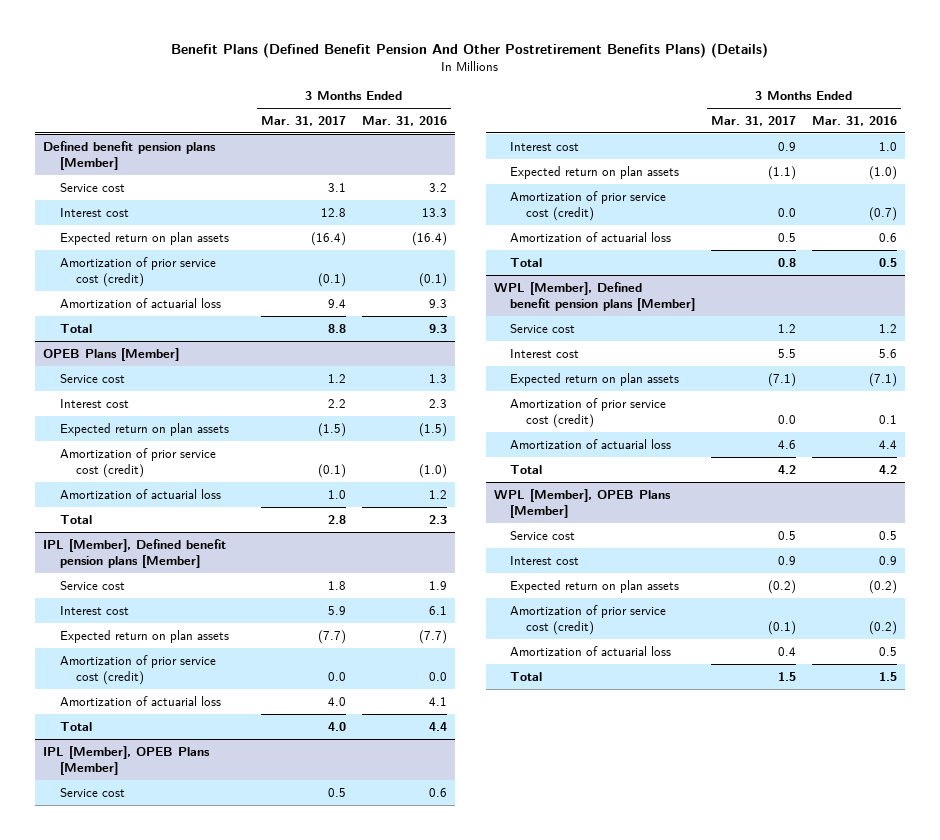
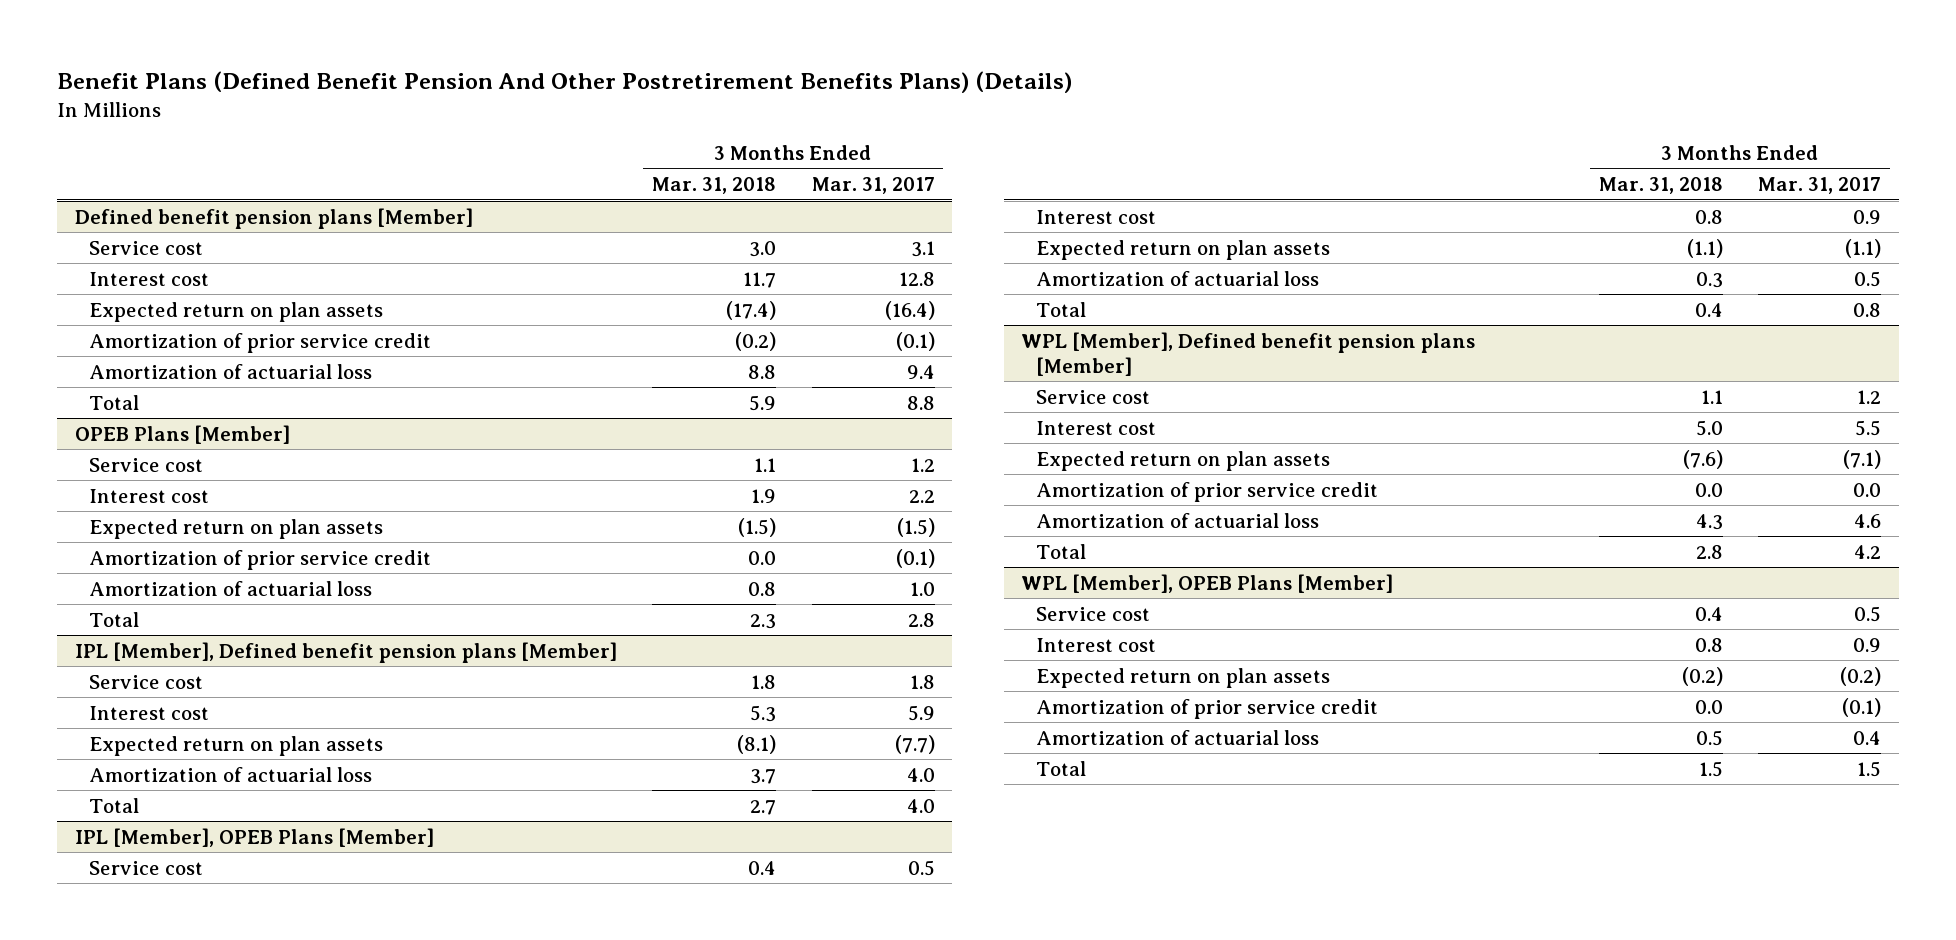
- | 3 Months Ended Mar. 31, 2017 | 3 Months Ended Mar. 31, 2016
+ | 3 Months Ended Mar. 31, 2018 | 3 Months Ended Mar. 31, 2017
@ Defined benefit pension plans [Member]
- Amortization of prior service cost (credit) | (0.1) | (0.1)
+ Amortization of prior service credit | (0.2) | (0.1)
@ OPEB Plans [Member]
- Amortization of prior service cost (credit) | (0.1) | (1.0)
+ Amortization of prior service credit | 0.0 | (0.1)
@ IPL [Member], Defined benefit pension plans [Member]
- Amortization of prior service cost (credit) | 0.0 | 0.0
@ IPL [Member], OPEB Plans [Member]
- Amortization of prior service cost (credit) | 0.0 | (0.7)
@ WPL [Member], Defined benefit pension plans [Member]
- Amortization of prior service cost (credit) | 0.0 | 0.1
+ Amortization of prior service credit | 0.0 | 0.0
@ WPL [Member], OPEB Plans [Member]
- Amortization of prior service cost (credit) | (0.1) | (0.2)
+ Amortization of prior service credit | 0.0 | (0.1)

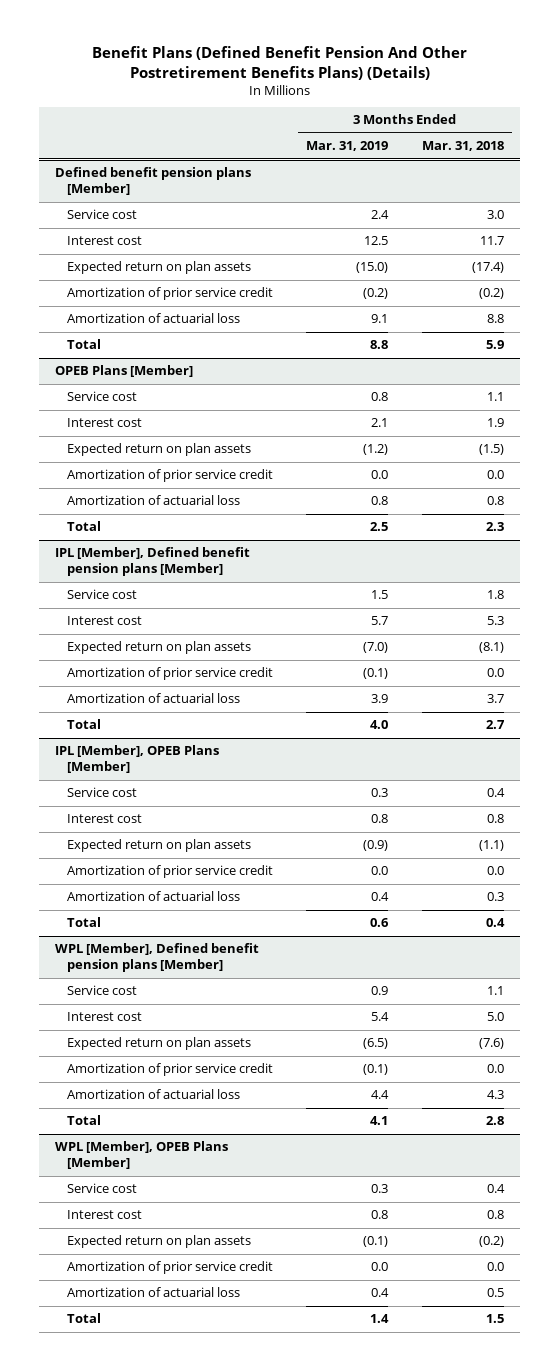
- | 3 Months Ended Mar. 31, 2018 | 3 Months Ended Mar. 31, 2017
+ | 3 Months Ended Mar. 31, 2019 | 3 Months Ended Mar. 31, 2018
@ IPL [Member], Defined benefit pension plans [Member]
+ Amortization of prior service credit | (0.1) | 0.0
@ IPL [Member], OPEB Plans [Member]
+ Amortization of prior service credit | 0.0 | 0.0

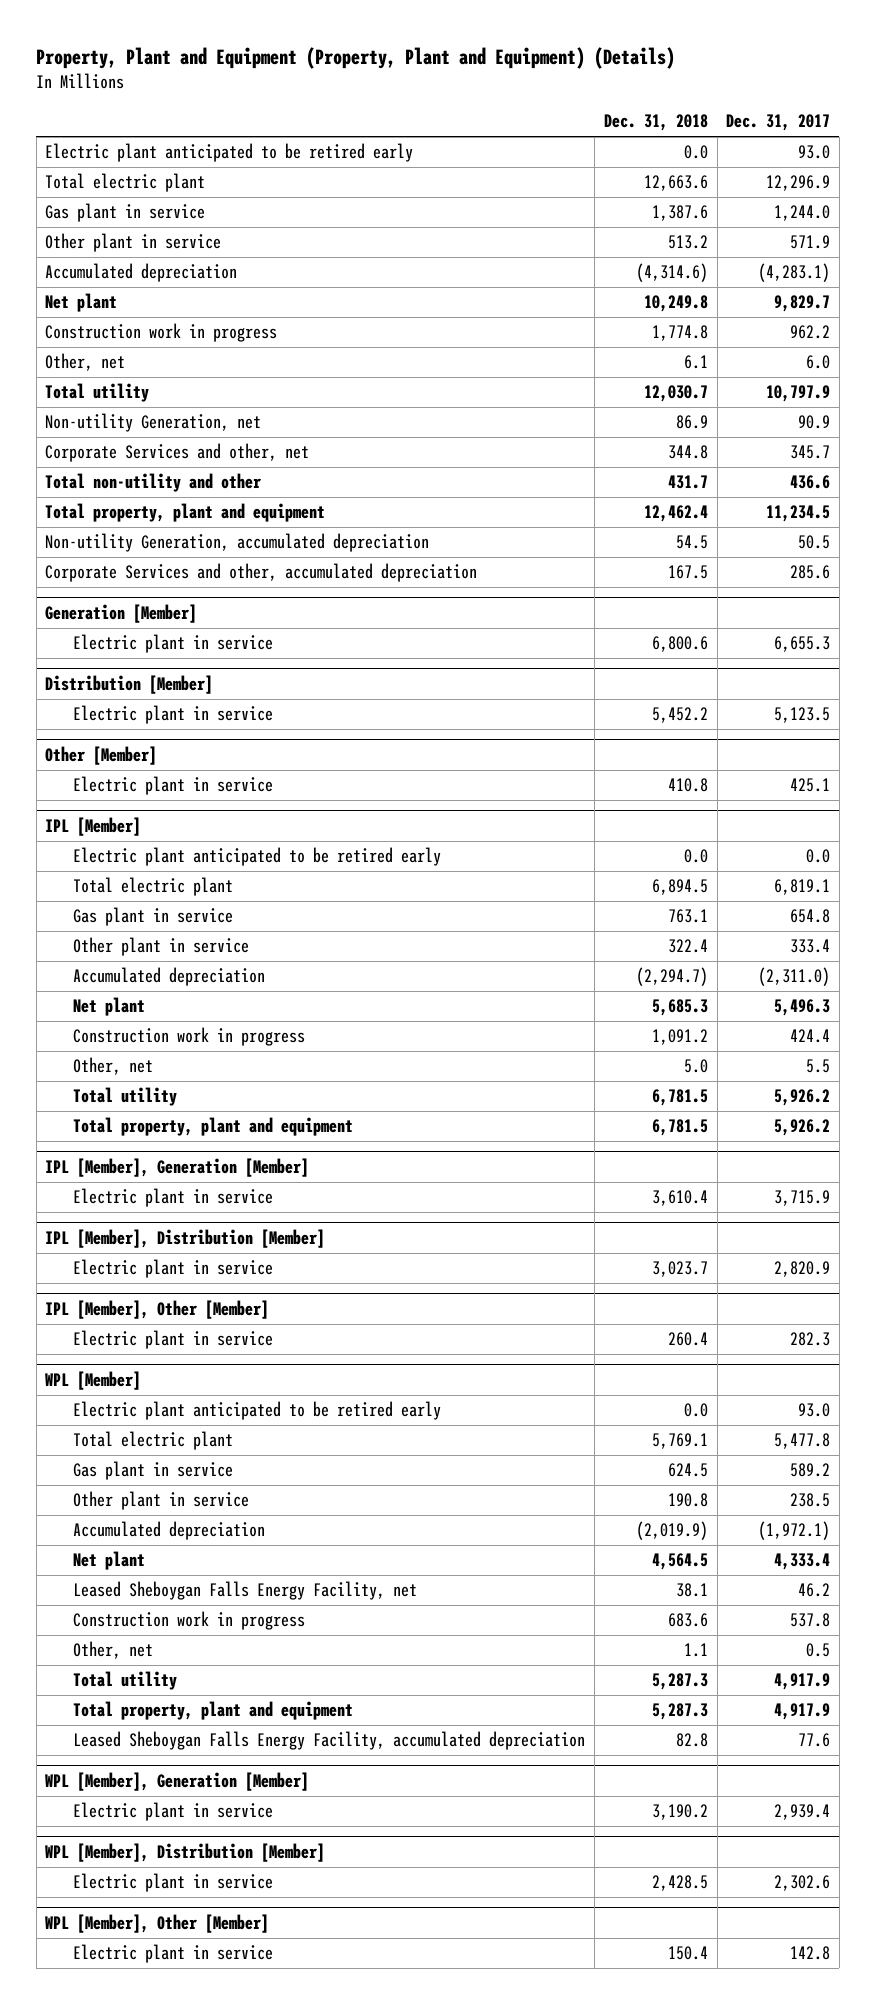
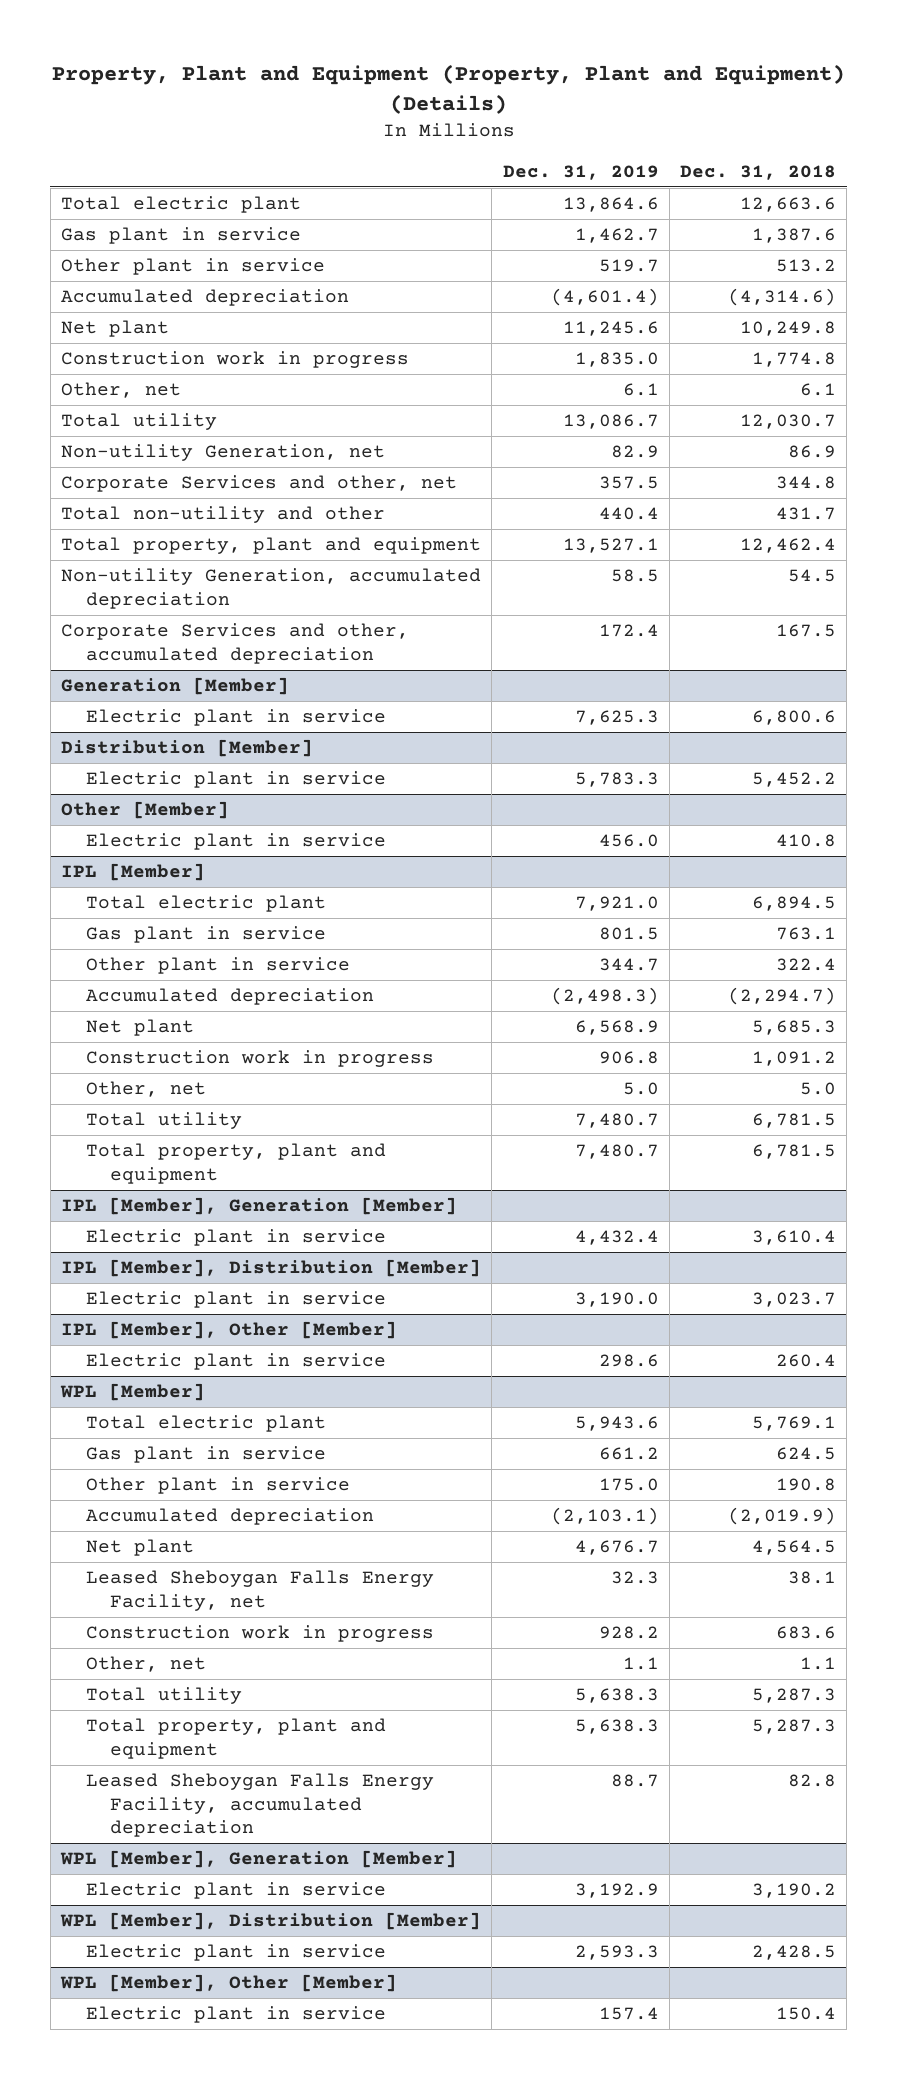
- | Dec. 31, 2018 | Dec. 31, 2017
+ | Dec. 31, 2019 | Dec. 31, 2018
- Electric plant anticipated to be retired early | 0.0 | 93.0
@ IPL [Member]
- Electric plant anticipated to be retired early | 0.0 | 0.0
@ WPL [Member]
- Electric plant anticipated to be retired early | 0.0 | 93.0

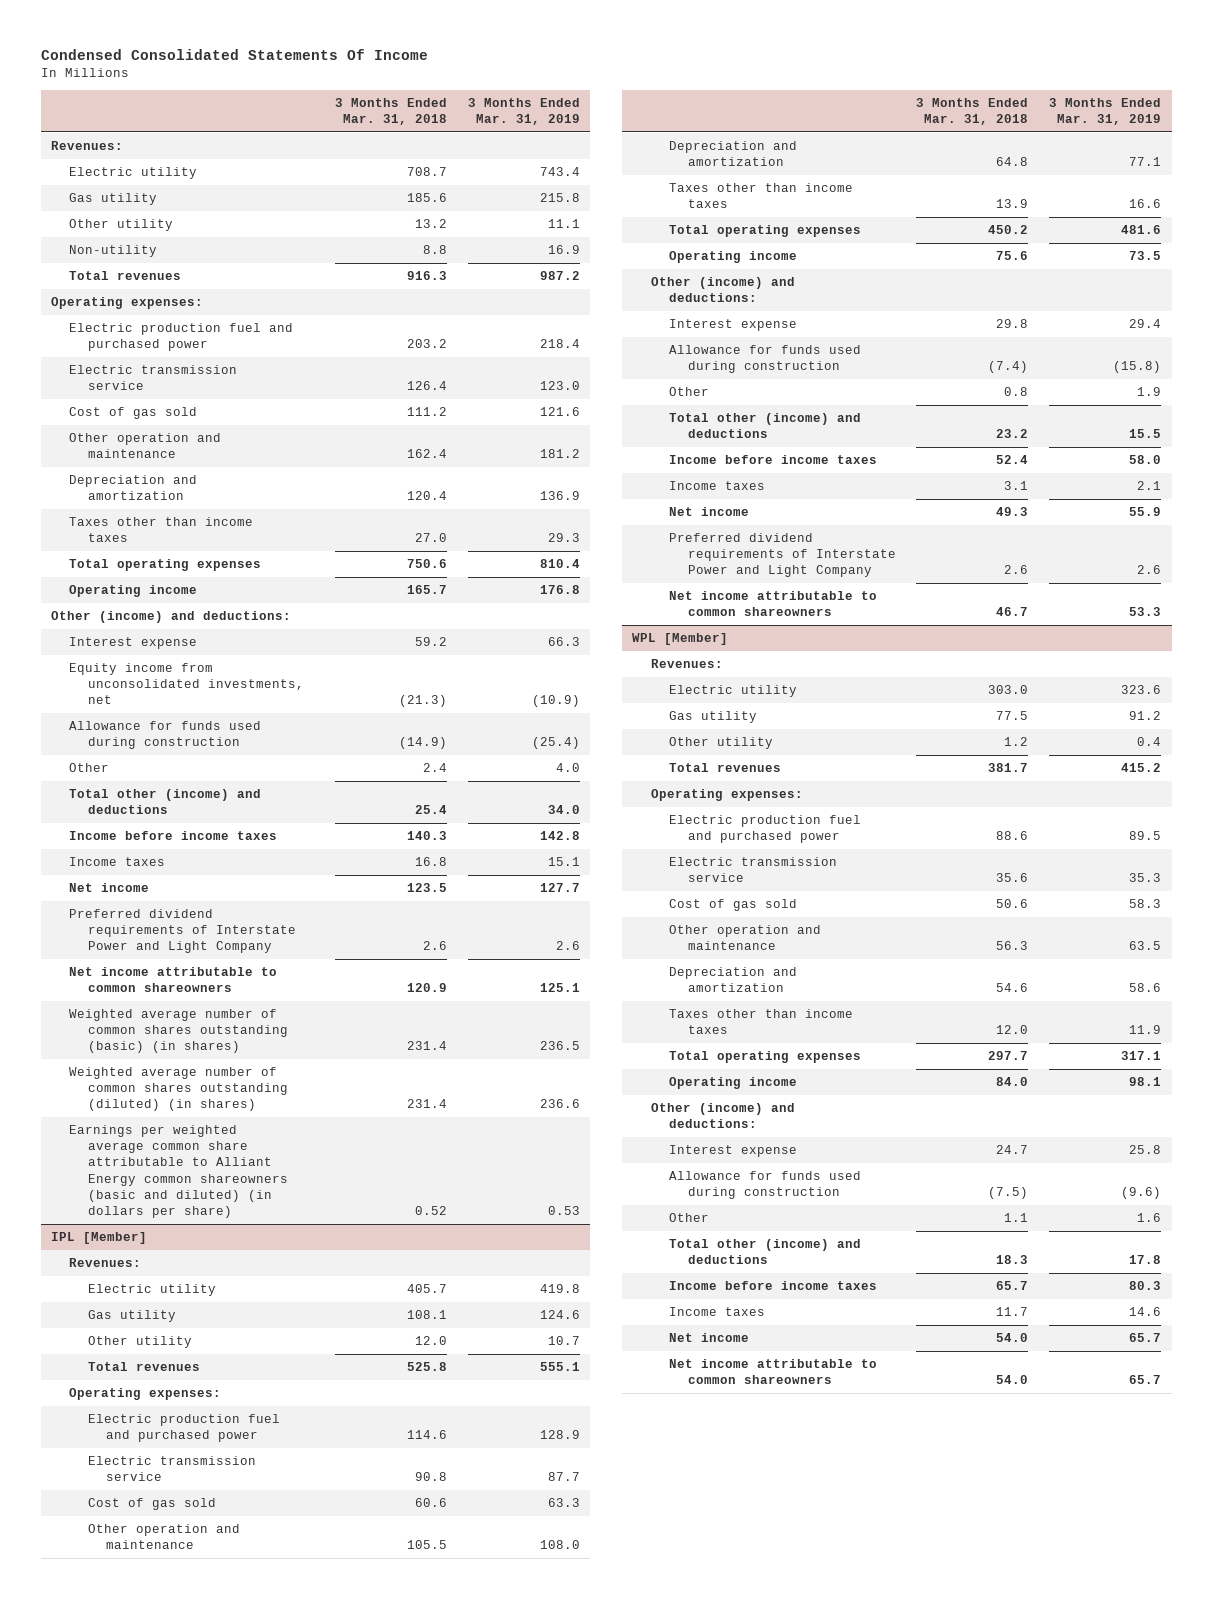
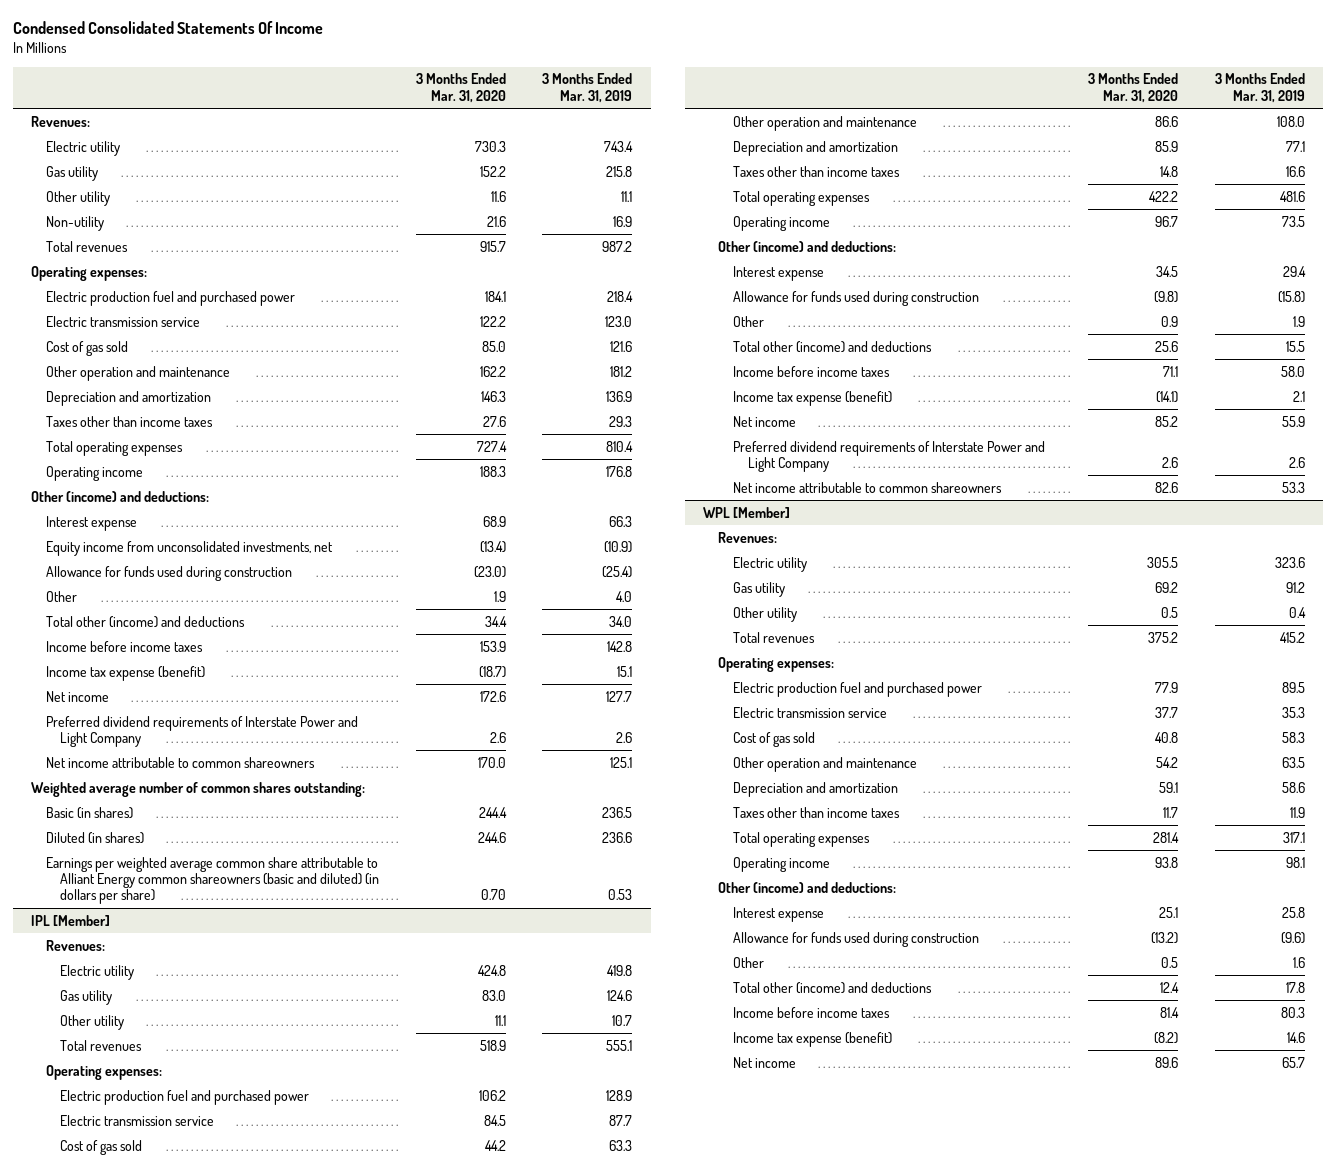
- | 3 Months Ended Mar. 31, 2018 | 3 Months Ended Mar. 31, 2019
+ | 3 Months Ended Mar. 31, 2020 | 3 Months Ended Mar. 31, 2019
- Income taxes | 16.8 | 15.1
+ Income tax expense (benefit) | (18.7) | 15.1
- Weighted average number of common shares outstanding (basic) (in shares) | 231.4 | 236.5
- Weighted average number of common shares outstanding (diluted) (in shares) | 231.4 | 236.6
+ Weighted average number of common shares outstanding:
+ Basic (in shares) | 244.4 | 236.5
+ Diluted (in shares) | 244.6 | 236.6
@ IPL [Member]
- Income taxes | 3.1 | 2.1
+ Income tax expense (benefit) | (14.1) | 2.1
@ WPL [Member]
- Income taxes | 11.7 | 14.6
+ Income tax expense (benefit) | (8.2) | 14.6
- Net income attributable to common shareowners | 54.0 | 65.7

